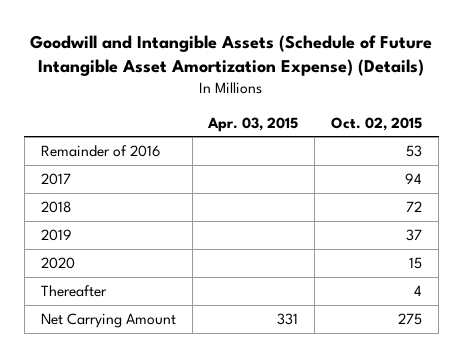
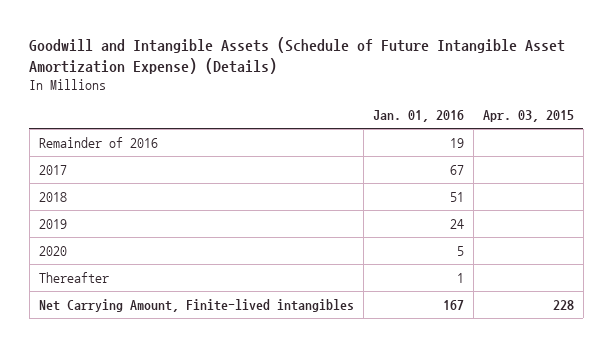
- | Apr. 03, 2015 | Oct. 02, 2015
+ | Jan. 01, 2016 | Apr. 03, 2015
- Net Carrying Amount | 331 | 275
+ Net Carrying Amount, Finite-lived intangibles | 167 | 228

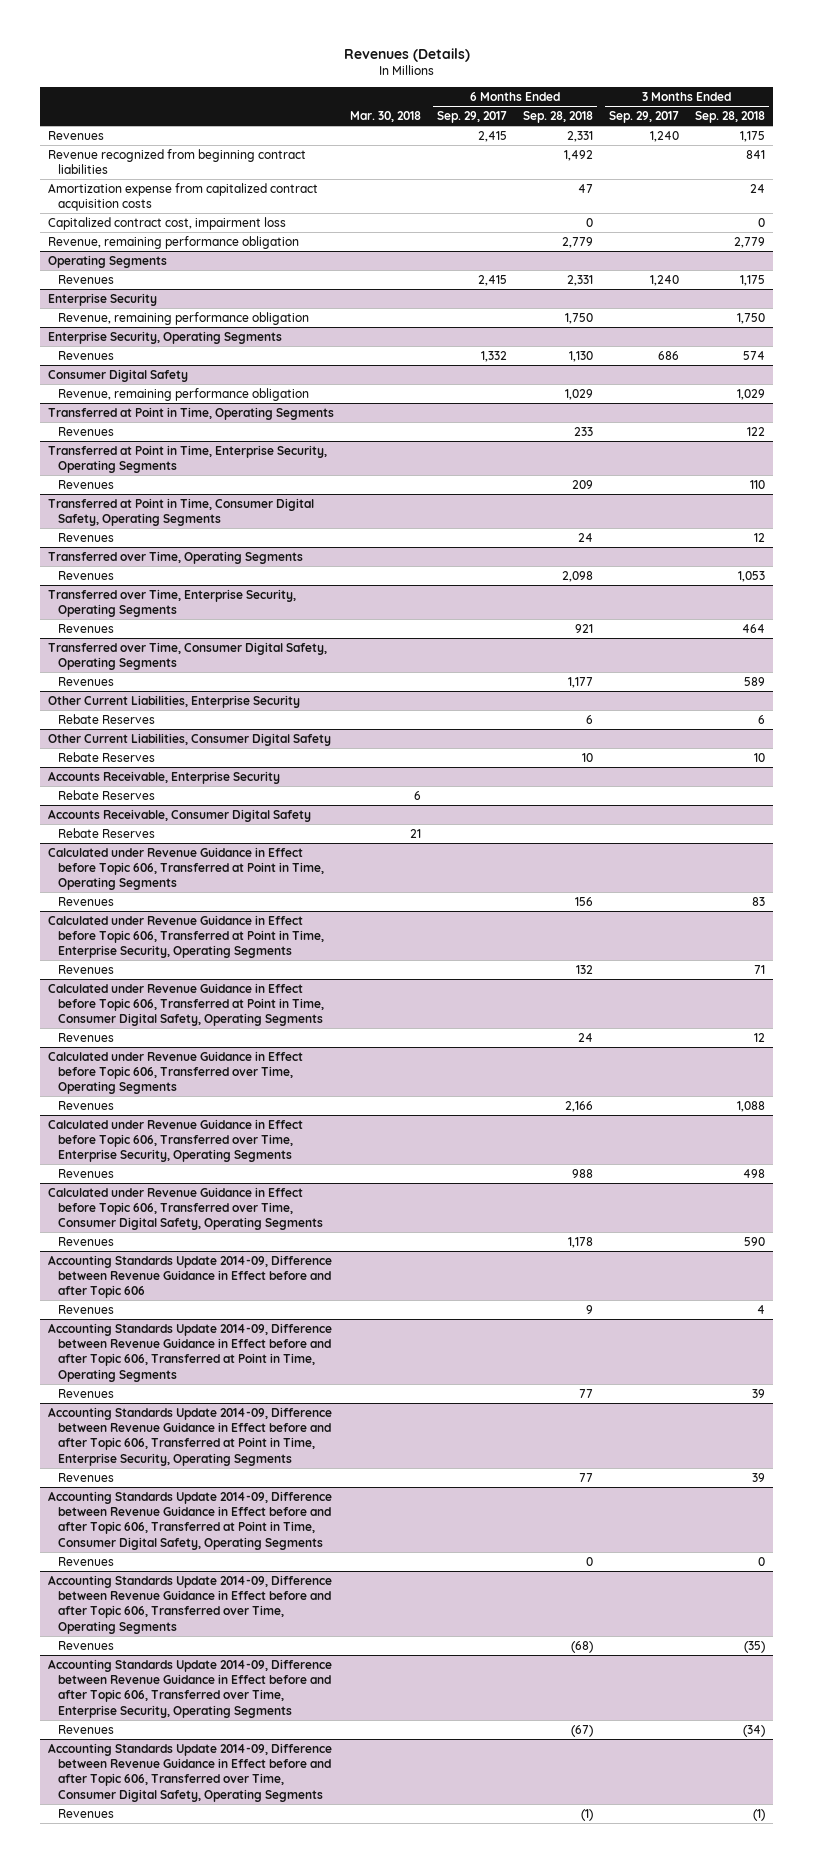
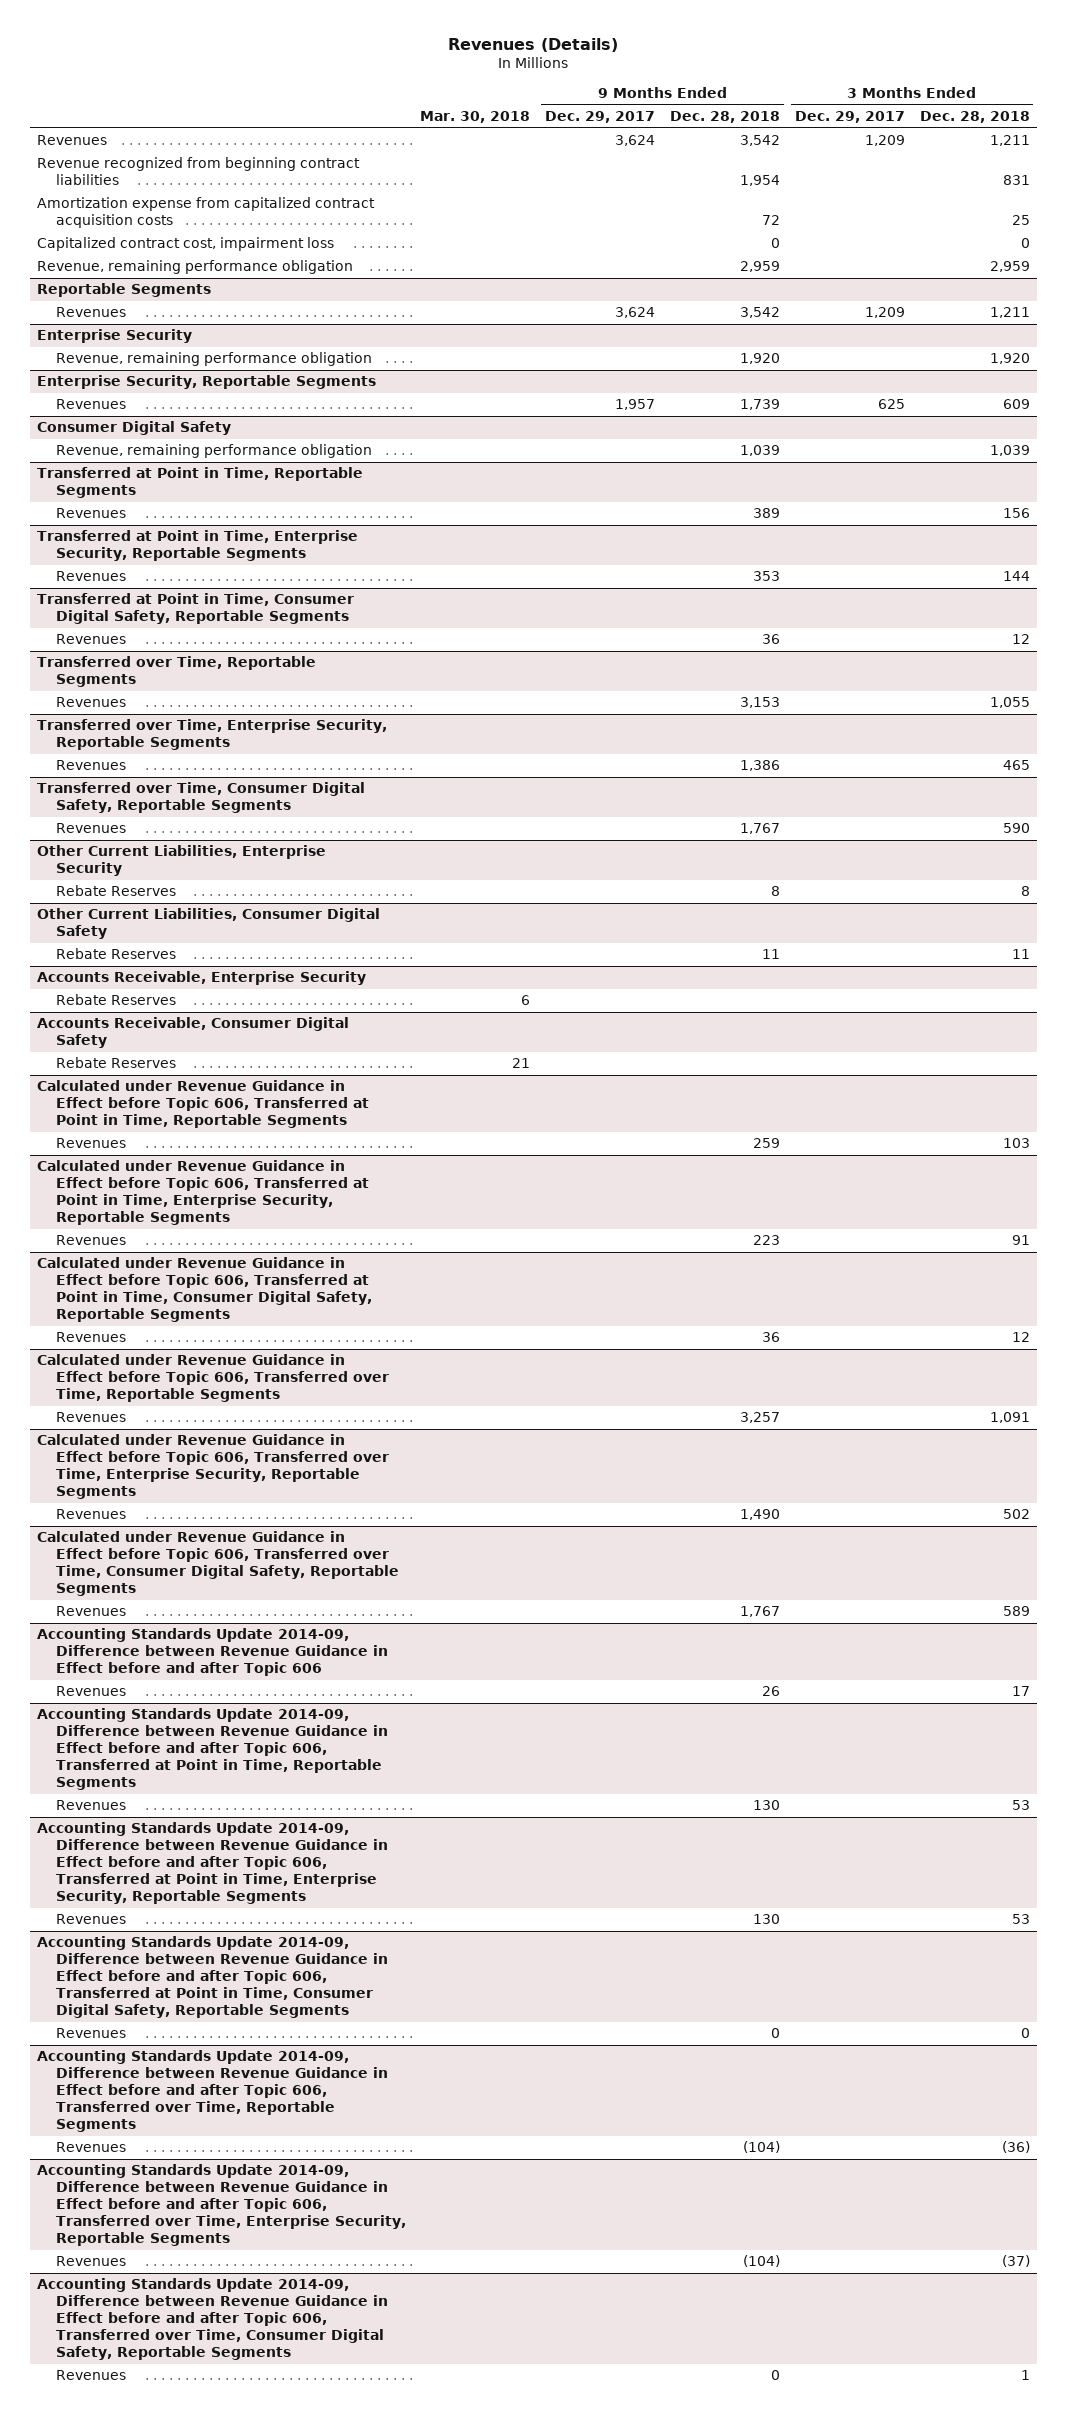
- | Mar. 30, 2018 | 6 Months Ended Sep. 29, 2017 | 6 Months Ended Sep. 28, 2018 | 3 Months Ended Sep. 29, 2017 | 3 Months Ended Sep. 28, 2018
+ | Mar. 30, 2018 | 9 Months Ended Dec. 29, 2017 | 9 Months Ended Dec. 28, 2018 | 3 Months Ended Dec. 29, 2017 | 3 Months Ended Dec. 28, 2018
- Operating Segments
+ Reportable Segments
- Enterprise Security, Operating Segments
+ Enterprise Security, Reportable Segments
- Transferred at Point in Time, Operating Segments
+ Transferred at Point in Time, Reportable Segments
- Transferred at Point in Time, Enterprise Security, Operating Segments
+ Transferred at Point in Time, Enterprise Security, Reportable Segments
- Transferred at Point in Time, Consumer Digital Safety, Operating Segments
+ Transferred at Point in Time, Consumer Digital Safety, Reportable Segments
- Transferred over Time, Operating Segments
+ Transferred over Time, Reportable Segments
- Transferred over Time, Enterprise Security, Operating Segments
+ Transferred over Time, Enterprise Security, Reportable Segments
- Transferred over Time, Consumer Digital Safety, Operating Segments
+ Transferred over Time, Consumer Digital Safety, Reportable Segments
- Calculated under Revenue Guidance in Effect before Topic 606, Transferred at Point in Time, Operating Segments
+ Calculated under Revenue Guidance in Effect before Topic 606, Transferred at Point in Time, Reportable Segments
- Calculated under Revenue Guidance in Effect before Topic 606, Transferred at Point in Time, Enterprise Security, Operating Segments
+ Calculated under Revenue Guidance in Effect before Topic 606, Transferred at Point in Time, Enterprise Security, Reportable Segments
- Calculated under Revenue Guidance in Effect before Topic 606, Transferred at Point in Time, Consumer Digital Safety, Operating Segments
+ Calculated under Revenue Guidance in Effect before Topic 606, Transferred at Point in Time, Consumer Digital Safety, Reportable Segments
- Calculated under Revenue Guidance in Effect before Topic 606, Transferred over Time, Operating Segments
+ Calculated under Revenue Guidance in Effect before Topic 606, Transferred over Time, Reportable Segments
- Calculated under Revenue Guidance in Effect before Topic 606, Transferred over Time, Enterprise Security, Operating Segments
+ Calculated under Revenue Guidance in Effect before Topic 606, Transferred over Time, Enterprise Security, Reportable Segments
- Calculated under Revenue Guidance in Effect before Topic 606, Transferred over Time, Consumer Digital Safety, Operating Segments
+ Calculated under Revenue Guidance in Effect before Topic 606, Transferred over Time, Consumer Digital Safety, Reportable Segments
- Accounting Standards Update 2014-09, Difference between Revenue Guidance in Effect before and after Topic 606, Transferred at Point in Time, Operating Segments
+ Accounting Standards Update 2014-09, Difference between Revenue Guidance in Effect before and after Topic 606, Transferred at Point in Time, Reportable Segments
- Accounting Standards Update 2014-09, Difference between Revenue Guidance in Effect before and after Topic 606, Transferred at Point in Time, Enterprise Security, Operating Segments
+ Accounting Standards Update 2014-09, Difference between Revenue Guidance in Effect before and after Topic 606, Transferred at Point in Time, Enterprise Security, Reportable Segments
- Accounting Standards Update 2014-09, Difference between Revenue Guidance in Effect before and after Topic 606, Transferred at Point in Time, Consumer Digital Safety, Operating Segments
+ Accounting Standards Update 2014-09, Difference between Revenue Guidance in Effect before and after Topic 606, Transferred at Point in Time, Consumer Digital Safety, Reportable Segments
- Accounting Standards Update 2014-09, Difference between Revenue Guidance in Effect before and after Topic 606, Transferred over Time, Operating Segments
+ Accounting Standards Update 2014-09, Difference between Revenue Guidance in Effect before and after Topic 606, Transferred over Time, Reportable Segments
- Accounting Standards Update 2014-09, Difference between Revenue Guidance in Effect before and after Topic 606, Transferred over Time, Enterprise Security, Operating Segments
+ Accounting Standards Update 2014-09, Difference between Revenue Guidance in Effect before and after Topic 606, Transferred over Time, Enterprise Security, Reportable Segments
- Accounting Standards Update 2014-09, Difference between Revenue Guidance in Effect before and after Topic 606, Transferred over Time, Consumer Digital Safety, Operating Segments
+ Accounting Standards Update 2014-09, Difference between Revenue Guidance in Effect before and after Topic 606, Transferred over Time, Consumer Digital Safety, Reportable Segments

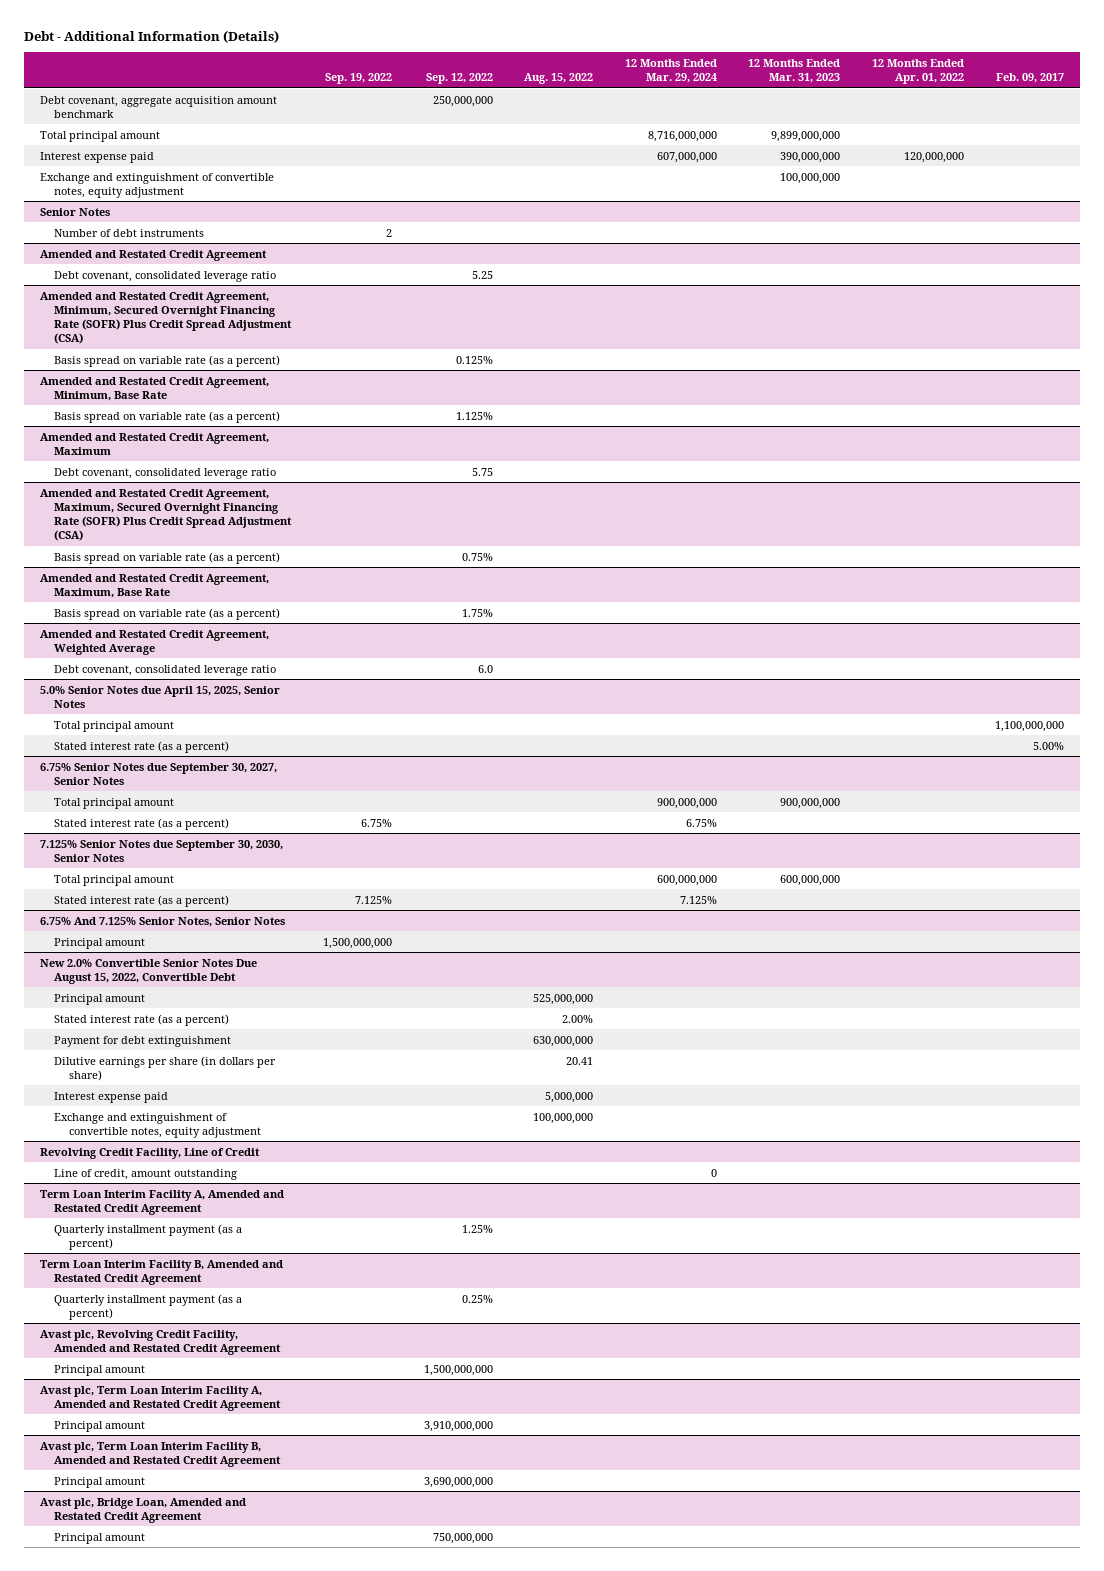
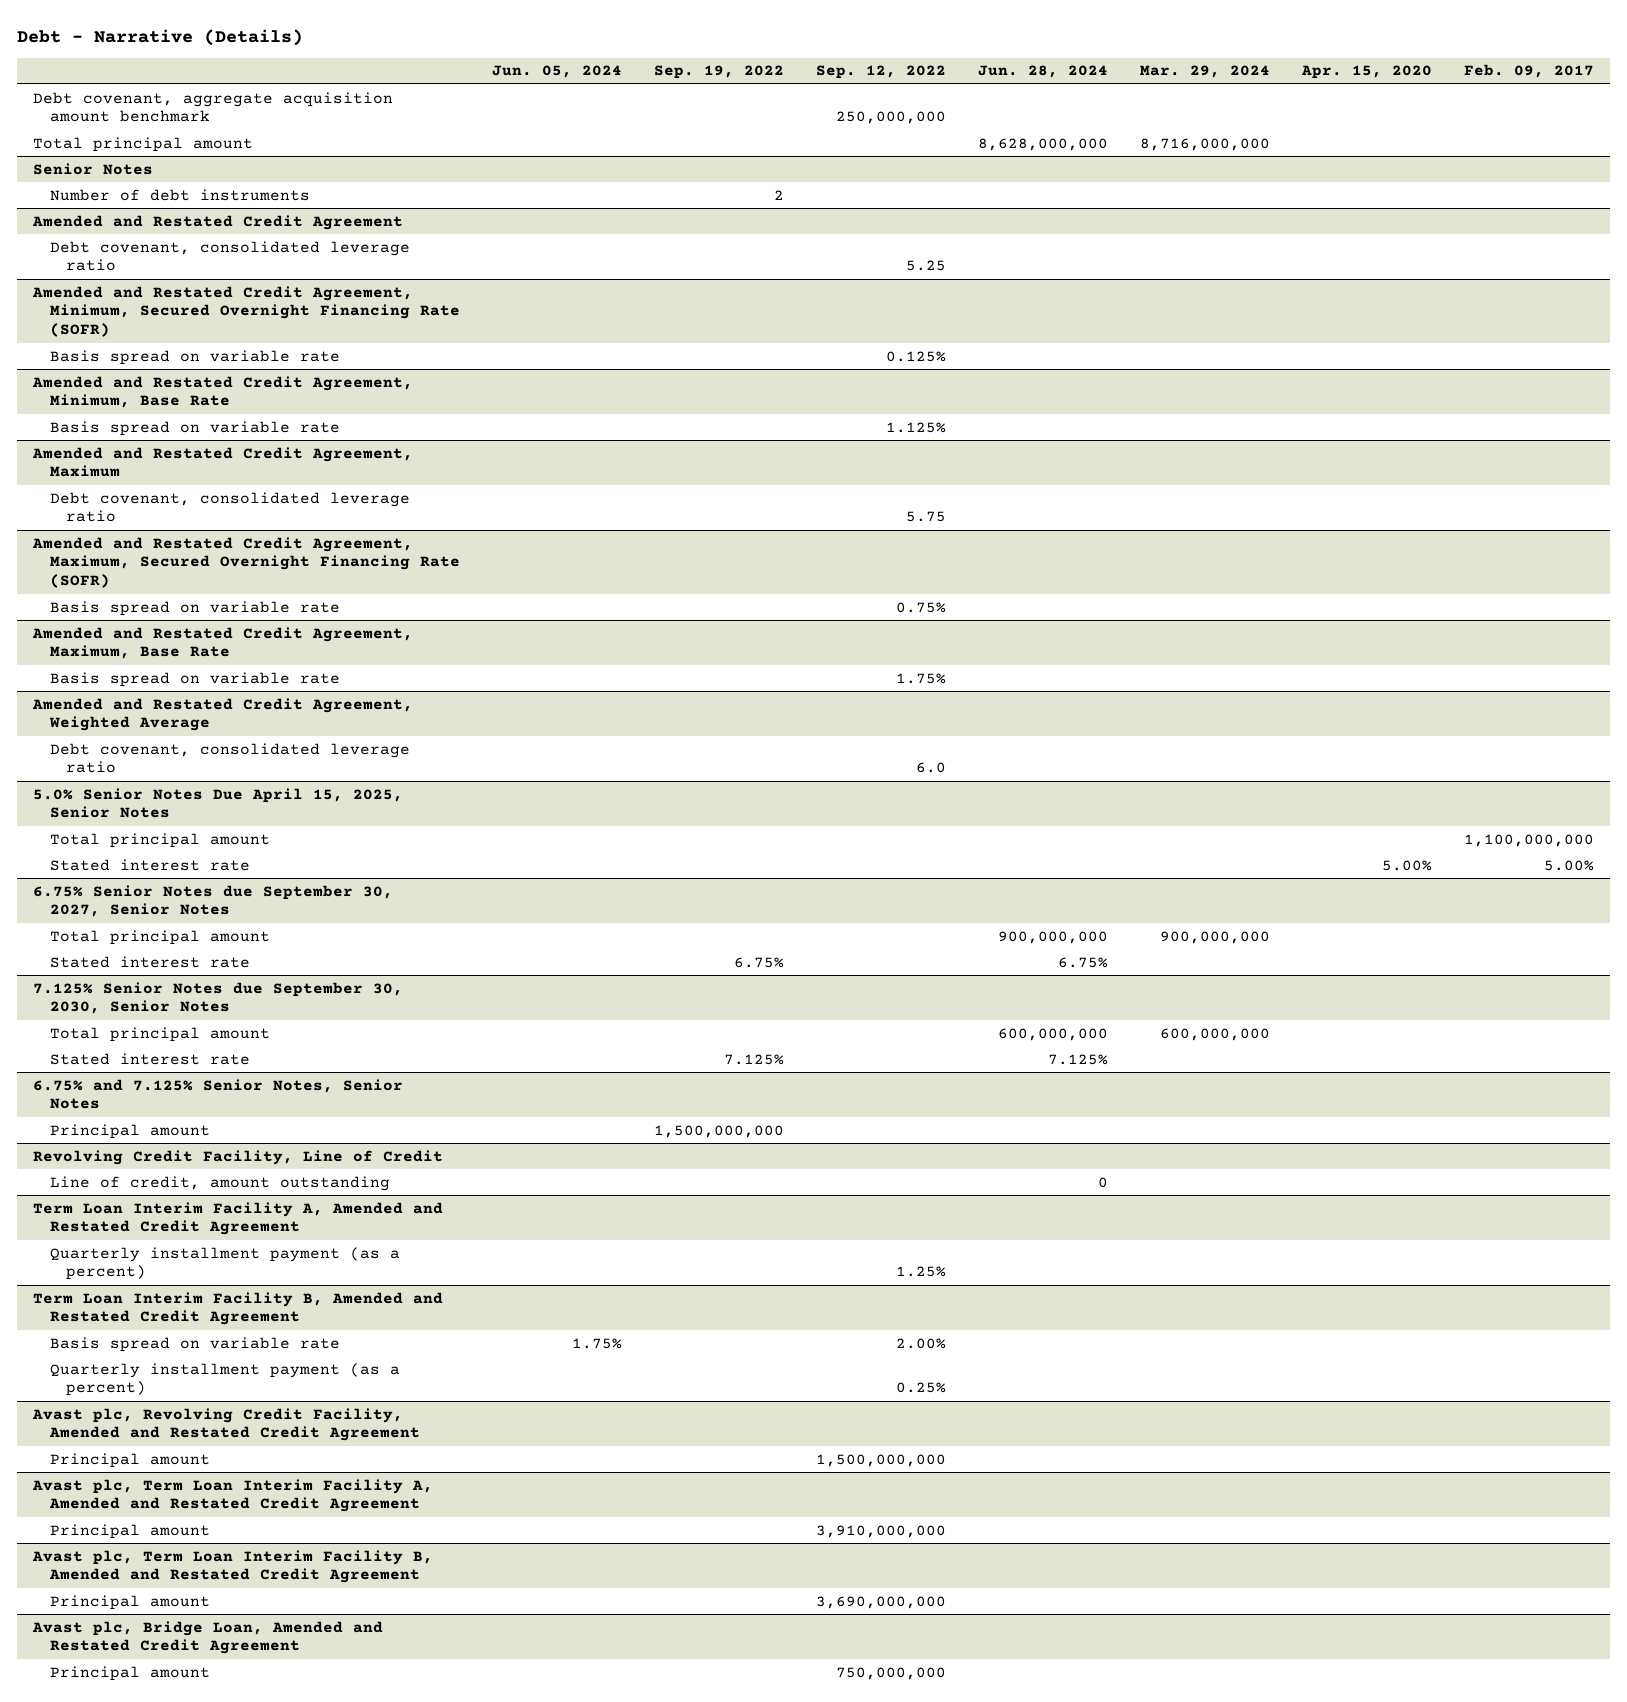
- Debt - Additional Information (Details)
+ Debt - Narrative (Details)
- | Sep. 19, 2022 | Sep. 12, 2022 | Aug. 15, 2022 | 12 Months Ended Mar. 29, 2024 | 12 Months Ended Mar. 31, 2023 | 12 Months Ended Apr. 01, 2022 | Feb. 09, 2017
+ | Jun. 05, 2024 | Sep. 19, 2022 | Sep. 12, 2022 | Jun. 28, 2024 | Mar. 29, 2024 | Apr. 15, 2020 | Feb. 09, 2017
- Interest expense paid | | | | 607,000,000 | 390,000,000 | 120,000,000 |
- Exchange and extinguishment of convertible notes, equity adjustment | | | | | 100,000,000 | |
- Amended and Restated Credit Agreement, Minimum, Secured Overnight Financing Rate (SOFR) Plus Credit Spread Adjustment (CSA)
- Basis spread on variable rate (as a percent) | | 0.125% | | | | |
+ Amended and Restated Credit Agreement, Minimum, Secured Overnight Financing Rate (SOFR)
+ Basis spread on variable rate | | | 0.125% | | | |
@ Amended and Restated Credit Agreement, Minimum, Base Rate
- Basis spread on variable rate (as a percent) | | 1.125% | | | | |
+ Basis spread on variable rate | | | 1.125% | | | |
- Amended and Restated Credit Agreement, Maximum, Secured Overnight Financing Rate (SOFR) Plus Credit Spread Adjustment (CSA)
- Basis spread on variable rate (as a percent) | | 0.75% | | | | |
+ Amended and Restated Credit Agreement, Maximum, Secured Overnight Financing Rate (SOFR)
+ Basis spread on variable rate | | | 0.75% | | | |
@ Amended and Restated Credit Agreement, Maximum, Base Rate
- Basis spread on variable rate (as a percent) | | 1.75% | | | | |
+ Basis spread on variable rate | | | 1.75% | | | |
- 5.0% Senior Notes due April 15, 2025, Senior Notes
+ 5.0% Senior Notes Due April 15, 2025, Senior Notes
- Stated interest rate (as a percent) | | | | | | | 5.00%
+ Stated interest rate | | | | | | 5.00% | 5.00%
@ 6.75% Senior Notes due September 30, 2027, Senior Notes
- Stated interest rate (as a percent) | 6.75% | | | 6.75% | | |
+ Stated interest rate | | 6.75% | | 6.75% | | |
@ 7.125% Senior Notes due September 30, 2030, Senior Notes
- Stated interest rate (as a percent) | 7.125% | | | 7.125% | | |
- 6.75% And 7.125% Senior Notes, Senior Notes
@ 7.125% Senior Notes due September 30, 2030, Senior Notes
+ Stated interest rate | | 7.125% | | 7.125% | | |
+ 6.75% and 7.125% Senior Notes, Senior Notes
- New 2.0% Convertible Senior Notes Due August 15, 2022, Convertible Debt
- Principal amount | | | 525,000,000 | | | |
- Stated interest rate (as a percent) | | | 2.00% | | | |
- Payment for debt extinguishment | | | 630,000,000 | | | |
- Dilutive earnings per share (in dollars per share) | | | 20.41 | | | |
- Interest expense paid | | | 5,000,000 | | | |
- Exchange and extinguishment of convertible notes, equity adjustment | | | 100,000,000 | | | |
@ Term Loan Interim Facility B, Amended and Restated Credit Agreement
+ Basis spread on variable rate | 1.75% | | 2.00% | | | |

